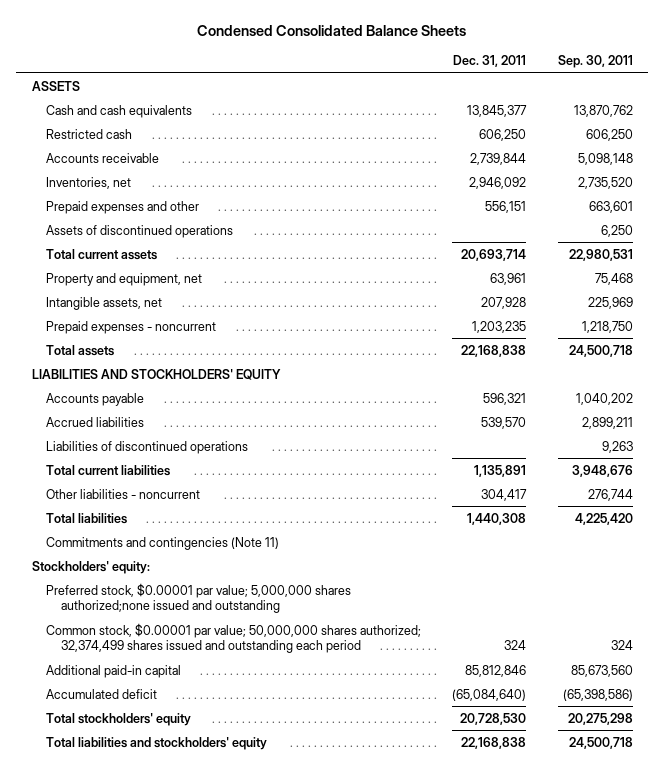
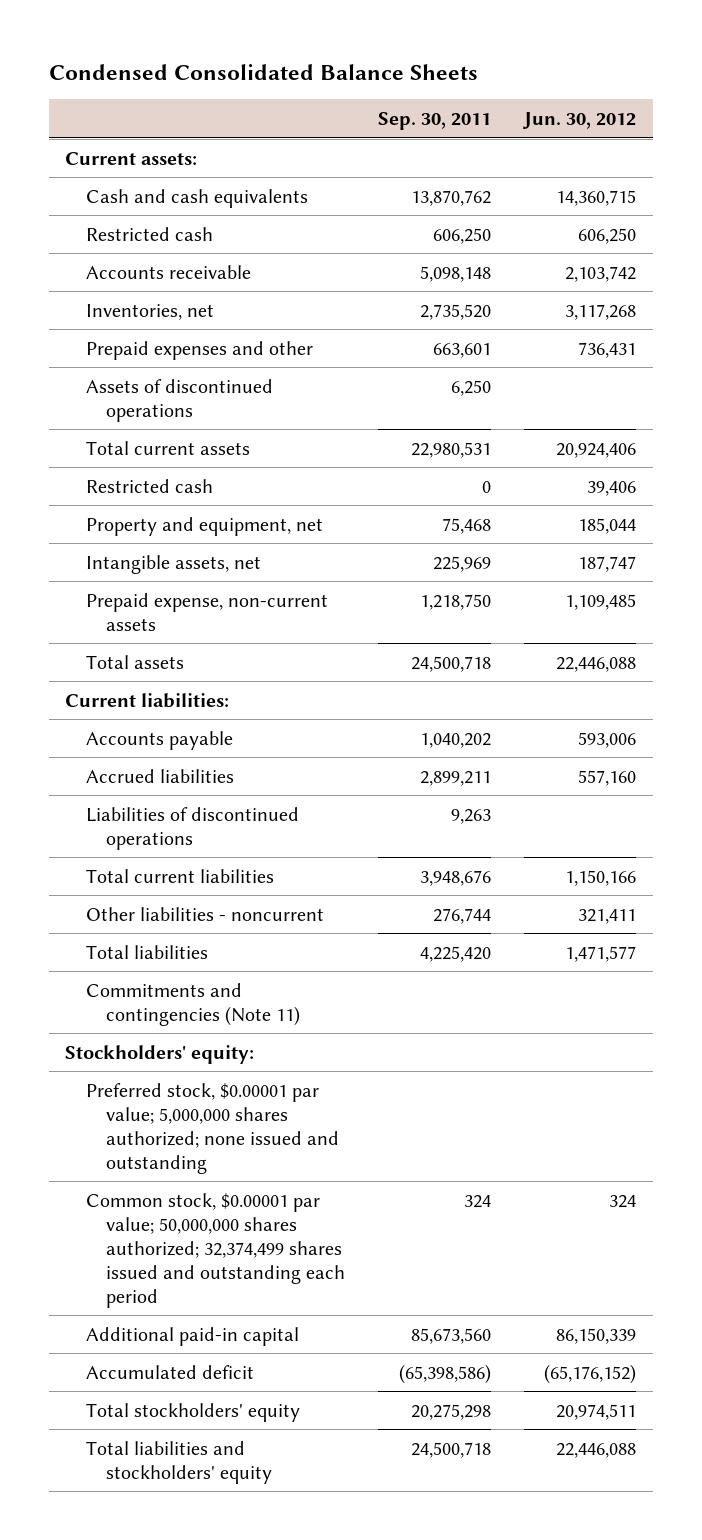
- | Dec. 31, 2011 | Sep. 30, 2011
+ | Sep. 30, 2011 | Jun. 30, 2012
- ASSETS
+ Current assets:
+ Restricted cash | 0 | 39,406
- Prepaid expenses - noncurrent | 1,203,235 | 1,218,750
+ Prepaid expense, non-current assets | 1,218,750 | 1,109,485
- LIABILITIES AND STOCKHOLDERS' EQUITY
+ Current liabilities:
- Preferred stock, $0.00001 par value; 5,000,000 shares authorized;none issued and outstanding
+ Preferred stock, $0.00001 par value; 5,000,000 shares authorized; none issued and outstanding

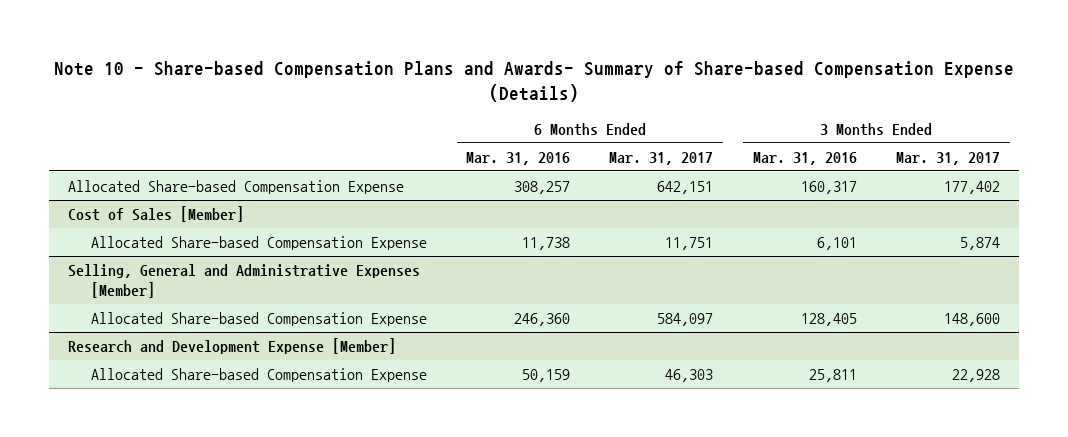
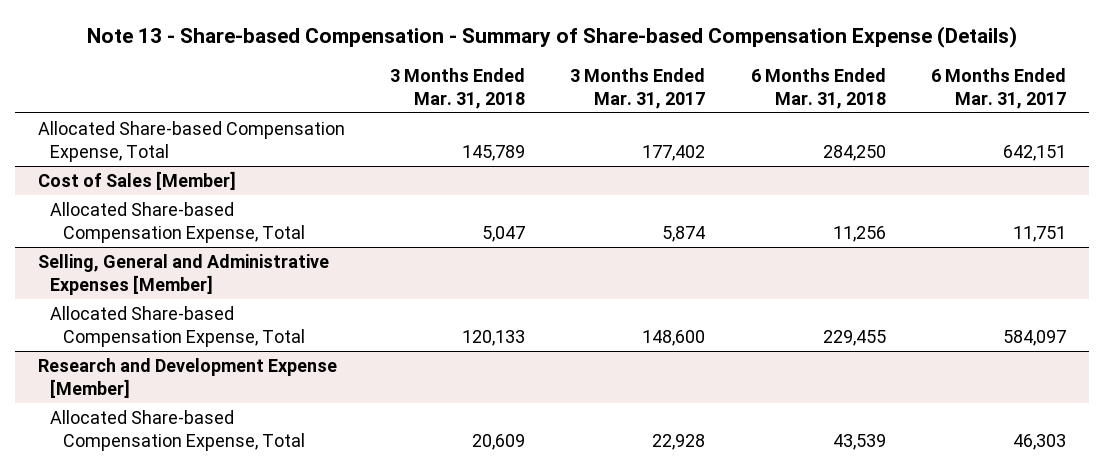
- Note 10 - Share-based Compensation Plans and Awards- Summary of Share-based Compensation Expense (Details)
+ Note 13 - Share-based Compensation - Summary of Share-based Compensation Expense (Details)
- | 6 Months Ended Mar. 31, 2016 | 6 Months Ended Mar. 31, 2017 | 3 Months Ended Mar. 31, 2016 | 3 Months Ended Mar. 31, 2017
+ | 3 Months Ended Mar. 31, 2018 | 3 Months Ended Mar. 31, 2017 | 6 Months Ended Mar. 31, 2018 | 6 Months Ended Mar. 31, 2017
- Allocated Share-based Compensation Expense | 308,257 | 642,151 | 160,317 | 177,402
+ Allocated Share-based Compensation Expense, Total | 145,789 | 177,402 | 284,250 | 642,151
@ Cost of Sales [Member]
- Allocated Share-based Compensation Expense | 11,738 | 11,751 | 6,101 | 5,874
+ Allocated Share-based Compensation Expense, Total | 5,047 | 5,874 | 11,256 | 11,751
@ Selling, General and Administrative Expenses [Member]
- Allocated Share-based Compensation Expense | 246,360 | 584,097 | 128,405 | 148,600
+ Allocated Share-based Compensation Expense, Total | 120,133 | 148,600 | 229,455 | 584,097
@ Research and Development Expense [Member]
- Allocated Share-based Compensation Expense | 50,159 | 46,303 | 25,811 | 22,928
+ Allocated Share-based Compensation Expense, Total | 20,609 | 22,928 | 43,539 | 46,303

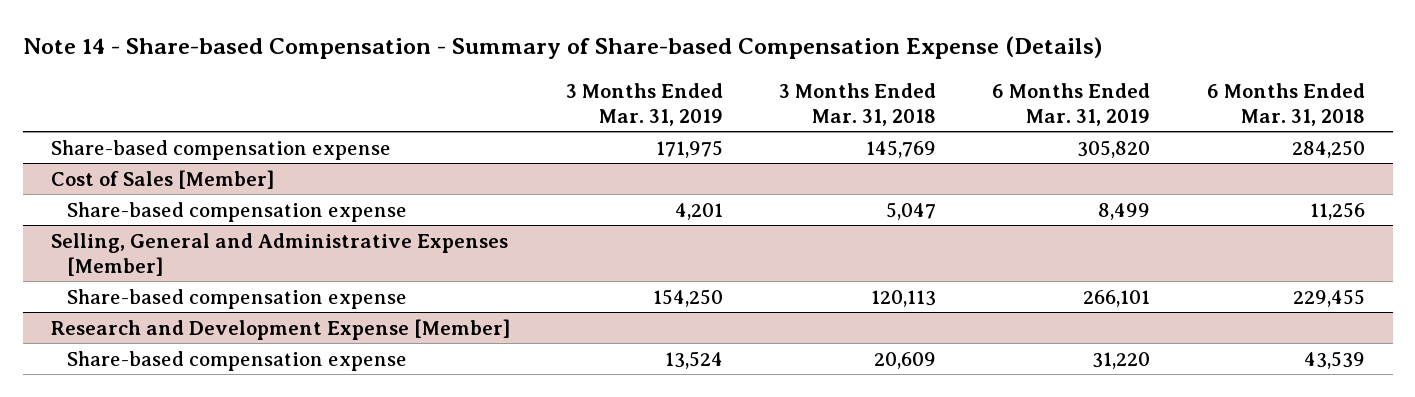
- Note 13 - Share-based Compensation - Summary of Share-based Compensation Expense (Details)
+ Note 14 - Share-based Compensation - Summary of Share-based Compensation Expense (Details)
- | 3 Months Ended Mar. 31, 2018 | 3 Months Ended Mar. 31, 2017 | 6 Months Ended Mar. 31, 2018 | 6 Months Ended Mar. 31, 2017
+ | 3 Months Ended Mar. 31, 2019 | 3 Months Ended Mar. 31, 2018 | 6 Months Ended Mar. 31, 2019 | 6 Months Ended Mar. 31, 2018
- Allocated Share-based Compensation Expense, Total | 145,789 | 177,402 | 284,250 | 642,151
+ Share-based compensation expense | 171,975 | 145,769 | 305,820 | 284,250
@ Cost of Sales [Member]
- Allocated Share-based Compensation Expense, Total | 5,047 | 5,874 | 11,256 | 11,751
+ Share-based compensation expense | 4,201 | 5,047 | 8,499 | 11,256
@ Selling, General and Administrative Expenses [Member]
- Allocated Share-based Compensation Expense, Total | 120,133 | 148,600 | 229,455 | 584,097
+ Share-based compensation expense | 154,250 | 120,113 | 266,101 | 229,455
@ Research and Development Expense [Member]
- Allocated Share-based Compensation Expense, Total | 20,609 | 22,928 | 43,539 | 46,303
+ Share-based compensation expense | 13,524 | 20,609 | 31,220 | 43,539

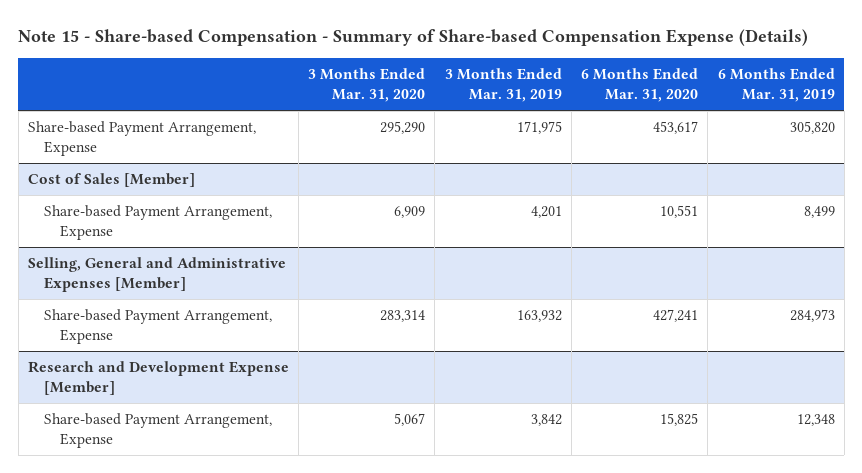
- Note 14 - Share-based Compensation - Summary of Share-based Compensation Expense (Details)
+ Note 15 - Share-based Compensation - Summary of Share-based Compensation Expense (Details)
- | 3 Months Ended Mar. 31, 2019 | 3 Months Ended Mar. 31, 2018 | 6 Months Ended Mar. 31, 2019 | 6 Months Ended Mar. 31, 2018
+ | 3 Months Ended Mar. 31, 2020 | 3 Months Ended Mar. 31, 2019 | 6 Months Ended Mar. 31, 2020 | 6 Months Ended Mar. 31, 2019
- Share-based compensation expense | 171,975 | 145,769 | 305,820 | 284,250
+ Share-based Payment Arrangement, Expense | 295,290 | 171,975 | 453,617 | 305,820
@ Cost of Sales [Member]
- Share-based compensation expense | 4,201 | 5,047 | 8,499 | 11,256
+ Share-based Payment Arrangement, Expense | 6,909 | 4,201 | 10,551 | 8,499
@ Selling, General and Administrative Expenses [Member]
- Share-based compensation expense | 154,250 | 120,113 | 266,101 | 229,455
+ Share-based Payment Arrangement, Expense | 283,314 | 163,932 | 427,241 | 284,973
@ Research and Development Expense [Member]
- Share-based compensation expense | 13,524 | 20,609 | 31,220 | 43,539
+ Share-based Payment Arrangement, Expense | 5,067 | 3,842 | 15,825 | 12,348

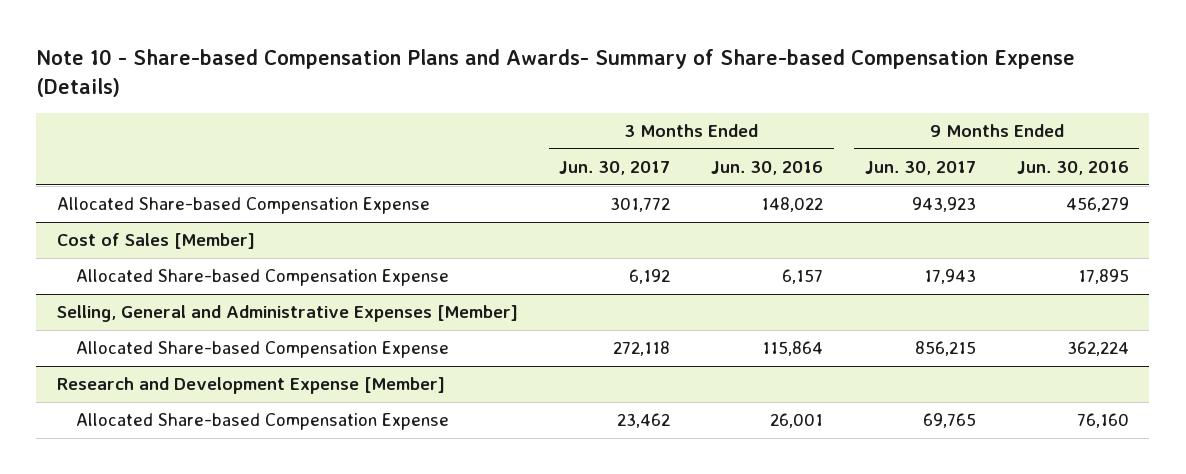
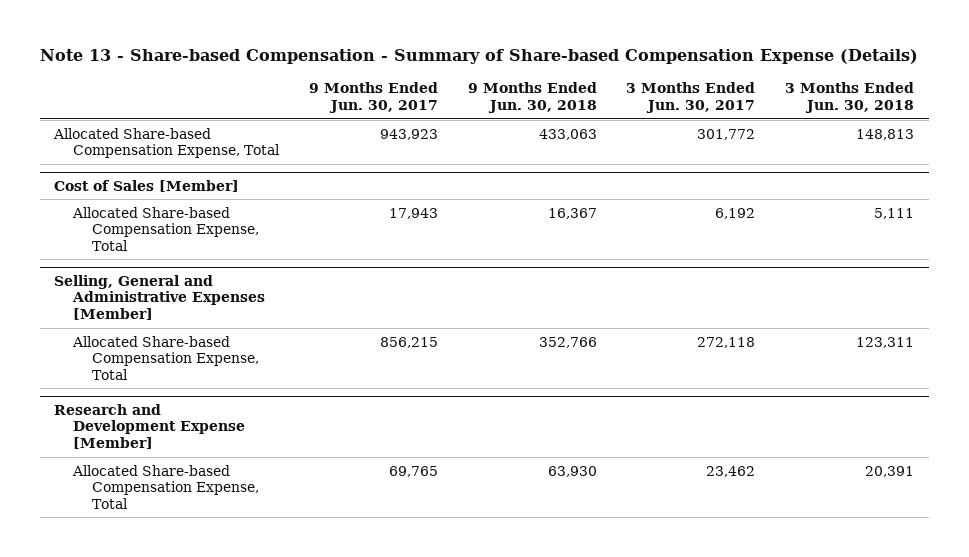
- Note 10 - Share-based Compensation Plans and Awards- Summary of Share-based Compensation Expense (Details)
+ Note 13 - Share-based Compensation - Summary of Share-based Compensation Expense (Details)
- | 3 Months Ended Jun. 30, 2017 | 3 Months Ended Jun. 30, 2016 | 9 Months Ended Jun. 30, 2017 | 9 Months Ended Jun. 30, 2016
+ | 9 Months Ended Jun. 30, 2017 | 9 Months Ended Jun. 30, 2018 | 3 Months Ended Jun. 30, 2017 | 3 Months Ended Jun. 30, 2018
- Allocated Share-based Compensation Expense | 301,772 | 148,022 | 943,923 | 456,279
+ Allocated Share-based Compensation Expense, Total | 943,923 | 433,063 | 301,772 | 148,813
@ Cost of Sales [Member]
- Allocated Share-based Compensation Expense | 6,192 | 6,157 | 17,943 | 17,895
+ Allocated Share-based Compensation Expense, Total | 17,943 | 16,367 | 6,192 | 5,111
@ Selling, General and Administrative Expenses [Member]
- Allocated Share-based Compensation Expense | 272,118 | 115,864 | 856,215 | 362,224
+ Allocated Share-based Compensation Expense, Total | 856,215 | 352,766 | 272,118 | 123,311
@ Research and Development Expense [Member]
- Allocated Share-based Compensation Expense | 23,462 | 26,001 | 69,765 | 76,160
+ Allocated Share-based Compensation Expense, Total | 69,765 | 63,930 | 23,462 | 20,391

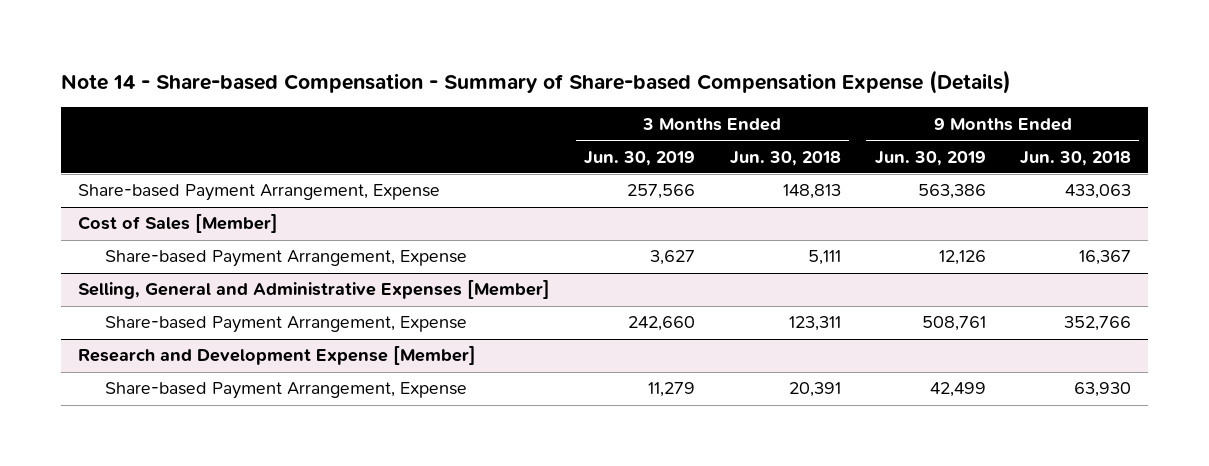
- Note 13 - Share-based Compensation - Summary of Share-based Compensation Expense (Details)
+ Note 14 - Share-based Compensation - Summary of Share-based Compensation Expense (Details)
- | 9 Months Ended Jun. 30, 2017 | 9 Months Ended Jun. 30, 2018 | 3 Months Ended Jun. 30, 2017 | 3 Months Ended Jun. 30, 2018
+ | 3 Months Ended Jun. 30, 2019 | 3 Months Ended Jun. 30, 2018 | 9 Months Ended Jun. 30, 2019 | 9 Months Ended Jun. 30, 2018
- Allocated Share-based Compensation Expense, Total | 943,923 | 433,063 | 301,772 | 148,813
+ Share-based Payment Arrangement, Expense | 257,566 | 148,813 | 563,386 | 433,063
@ Cost of Sales [Member]
- Allocated Share-based Compensation Expense, Total | 17,943 | 16,367 | 6,192 | 5,111
+ Share-based Payment Arrangement, Expense | 3,627 | 5,111 | 12,126 | 16,367
@ Selling, General and Administrative Expenses [Member]
- Allocated Share-based Compensation Expense, Total | 856,215 | 352,766 | 272,118 | 123,311
+ Share-based Payment Arrangement, Expense | 242,660 | 123,311 | 508,761 | 352,766
@ Research and Development Expense [Member]
- Allocated Share-based Compensation Expense, Total | 69,765 | 63,930 | 23,462 | 20,391
+ Share-based Payment Arrangement, Expense | 11,279 | 20,391 | 42,499 | 63,930

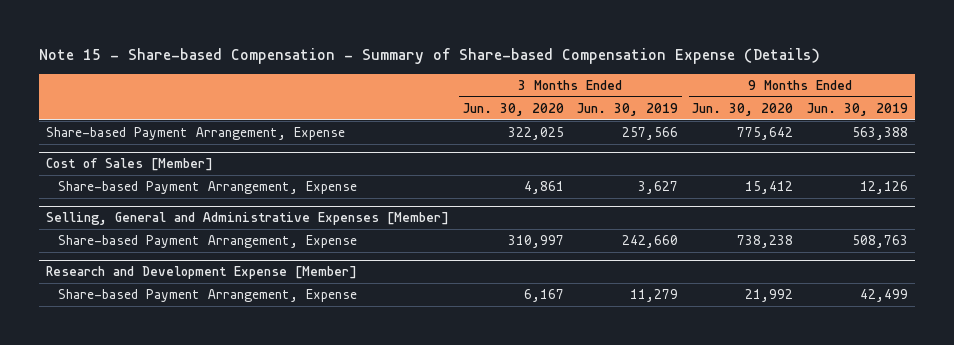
- Note 14 - Share-based Compensation - Summary of Share-based Compensation Expense (Details)
+ Note 15 - Share-based Compensation - Summary of Share-based Compensation Expense (Details)
- | 3 Months Ended Jun. 30, 2019 | 3 Months Ended Jun. 30, 2018 | 9 Months Ended Jun. 30, 2019 | 9 Months Ended Jun. 30, 2018
+ | 3 Months Ended Jun. 30, 2020 | 3 Months Ended Jun. 30, 2019 | 9 Months Ended Jun. 30, 2020 | 9 Months Ended Jun. 30, 2019
- Share-based Payment Arrangement, Expense | 257,566 | 148,813 | 563,386 | 433,063
+ Share-based Payment Arrangement, Expense | 322,025 | 257,566 | 775,642 | 563,388
@ Selling, General and Administrative Expenses [Member]
- Share-based Payment Arrangement, Expense | 242,660 | 123,311 | 508,761 | 352,766
+ Share-based Payment Arrangement, Expense | 310,997 | 242,660 | 738,238 | 508,763

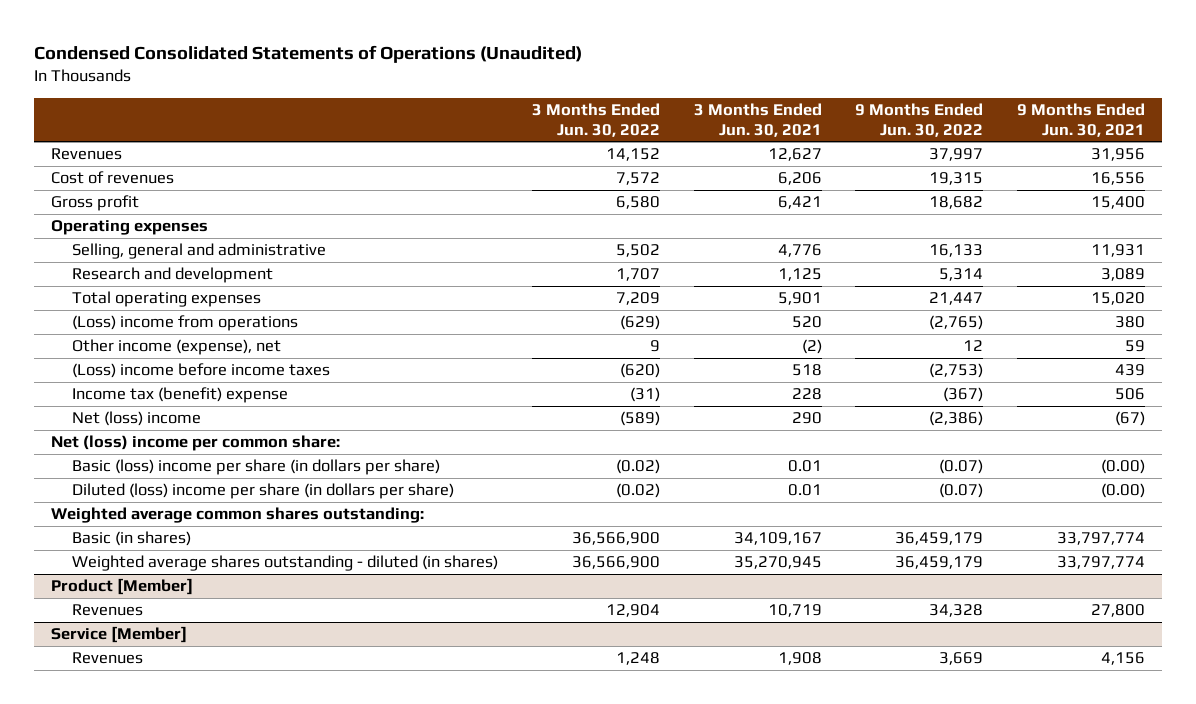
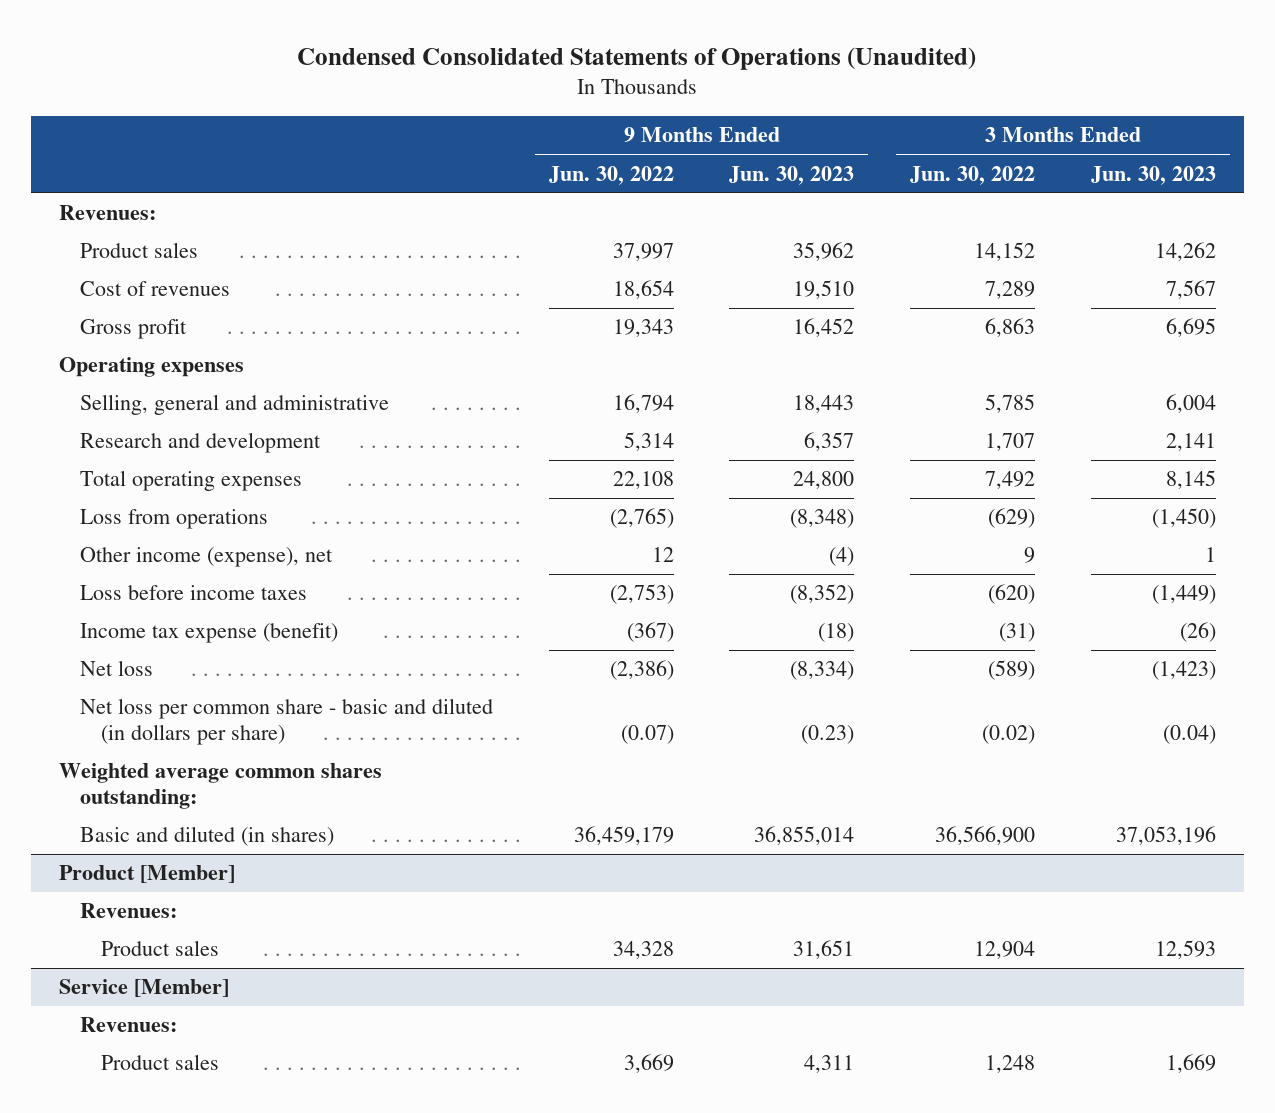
- | 3 Months Ended Jun. 30, 2022 | 3 Months Ended Jun. 30, 2021 | 9 Months Ended Jun. 30, 2022 | 9 Months Ended Jun. 30, 2021
+ | 9 Months Ended Jun. 30, 2022 | 9 Months Ended Jun. 30, 2023 | 3 Months Ended Jun. 30, 2022 | 3 Months Ended Jun. 30, 2023
- Revenues | 14,152 | 12,627 | 37,997 | 31,956
- Cost of revenues | 7,572 | 6,206 | 19,315 | 16,556
- Gross profit | 6,580 | 6,421 | 18,682 | 15,400
+ Revenues:
+ Product sales | 37,997 | 35,962 | 14,152 | 14,262
+ Cost of revenues | 18,654 | 19,510 | 7,289 | 7,567
+ Gross profit | 19,343 | 16,452 | 6,863 | 6,695
- Selling, general and administrative | 5,502 | 4,776 | 16,133 | 11,931
+ Selling, general and administrative | 16,794 | 18,443 | 5,785 | 6,004
- Total operating expenses | 7,209 | 5,901 | 21,447 | 15,020
- (Loss) income from operations | (629) | 520 | (2,765) | 380
+ Total operating expenses | 22,108 | 24,800 | 7,492 | 8,145
+ Loss from operations | (2,765) | (8,348) | (629) | (1,450)
- (Loss) income before income taxes | (620) | 518 | (2,753) | 439
- Income tax (benefit) expense | (31) | 228 | (367) | 506
- Net (loss) income | (589) | 290 | (2,386) | (67)
- Net (loss) income per common share:
- Basic (loss) income per share (in dollars per share) | (0.02) | 0.01 | (0.07) | (0.00)
- Diluted (loss) income per share (in dollars per share) | (0.02) | 0.01 | (0.07) | (0.00)
+ Loss before income taxes | (2,753) | (8,352) | (620) | (1,449)
+ Income tax expense (benefit) | (367) | (18) | (31) | (26)
+ Net loss | (2,386) | (8,334) | (589) | (1,423)
+ Net loss per common share - basic and diluted (in dollars per share) | (0.07) | (0.23) | (0.02) | (0.04)
- Basic (in shares) | 36,566,900 | 34,109,167 | 36,459,179 | 33,797,774
- Weighted average shares outstanding - diluted (in shares) | 36,566,900 | 35,270,945 | 36,459,179 | 33,797,774
+ Basic and diluted (in shares) | 36,459,179 | 36,855,014 | 36,566,900 | 37,053,196
@ Product [Member]
- Revenues | 12,904 | 10,719 | 34,328 | 27,800
+ Revenues:
+ Product sales | 34,328 | 31,651 | 12,904 | 12,593
@ Service [Member]
- Revenues | 1,248 | 1,908 | 3,669 | 4,156
+ Revenues:
+ Product sales | 3,669 | 4,311 | 1,248 | 1,669

